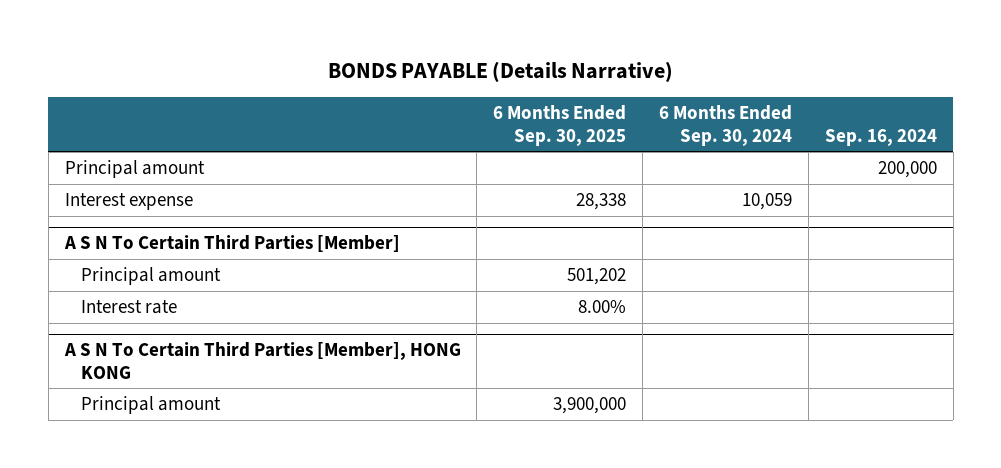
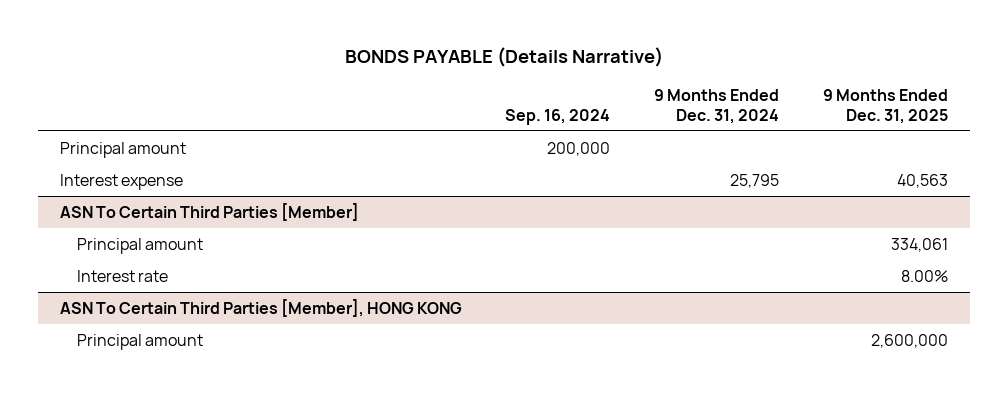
- | 6 Months Ended Sep. 30, 2025 | 6 Months Ended Sep. 30, 2024 | Sep. 16, 2024
+ | Sep. 16, 2024 | 9 Months Ended Dec. 31, 2024 | 9 Months Ended Dec. 31, 2025
- A S N To Certain Third Parties [Member]
+ ASN To Certain Third Parties [Member]
- A S N To Certain Third Parties [Member], HONG KONG
+ ASN To Certain Third Parties [Member], HONG KONG

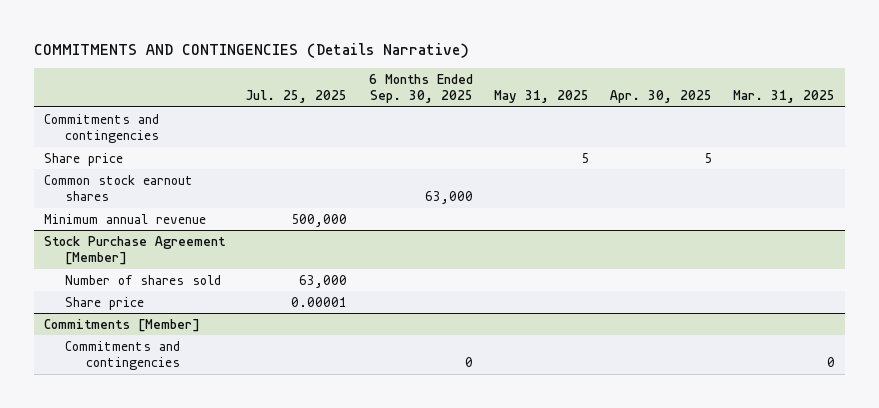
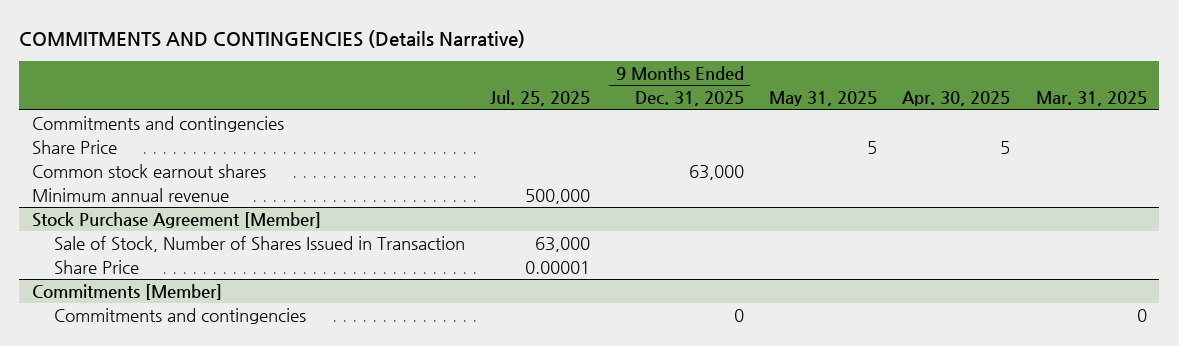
- | Jul. 25, 2025 | 6 Months Ended Sep. 30, 2025 | May 31, 2025 | Apr. 30, 2025 | Mar. 31, 2025
+ | Jul. 25, 2025 | 9 Months Ended Dec. 31, 2025 | May 31, 2025 | Apr. 30, 2025 | Mar. 31, 2025
- Share price | | | 5 | 5 |
+ Share Price | | | 5 | 5 |
@ Stock Purchase Agreement [Member]
- Number of shares sold | 63,000 | | | |
- Share price | 0.00001 | | | |
+ Sale of Stock, Number of Shares Issued in Transaction | 63,000 | | | |
+ Share Price | 0.00001 | | | |

